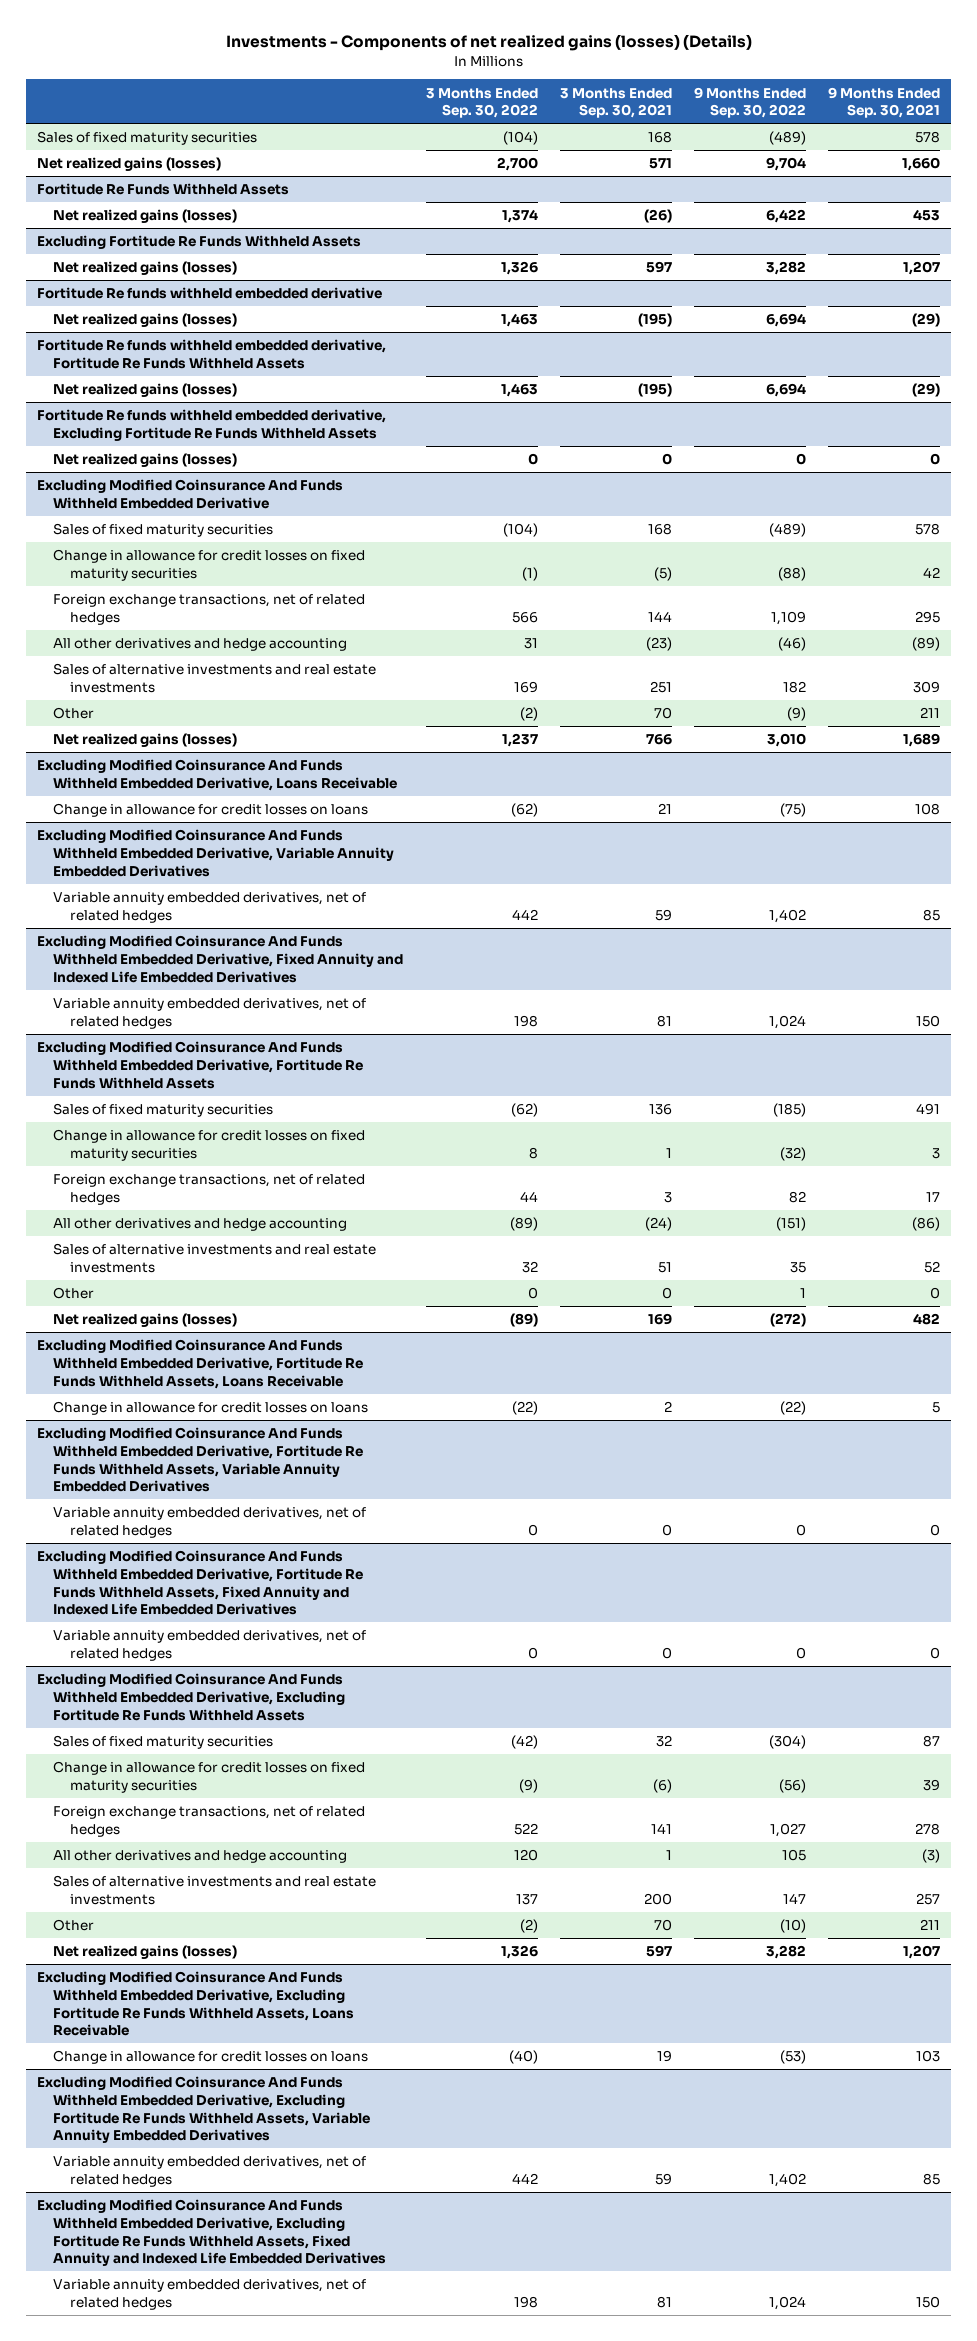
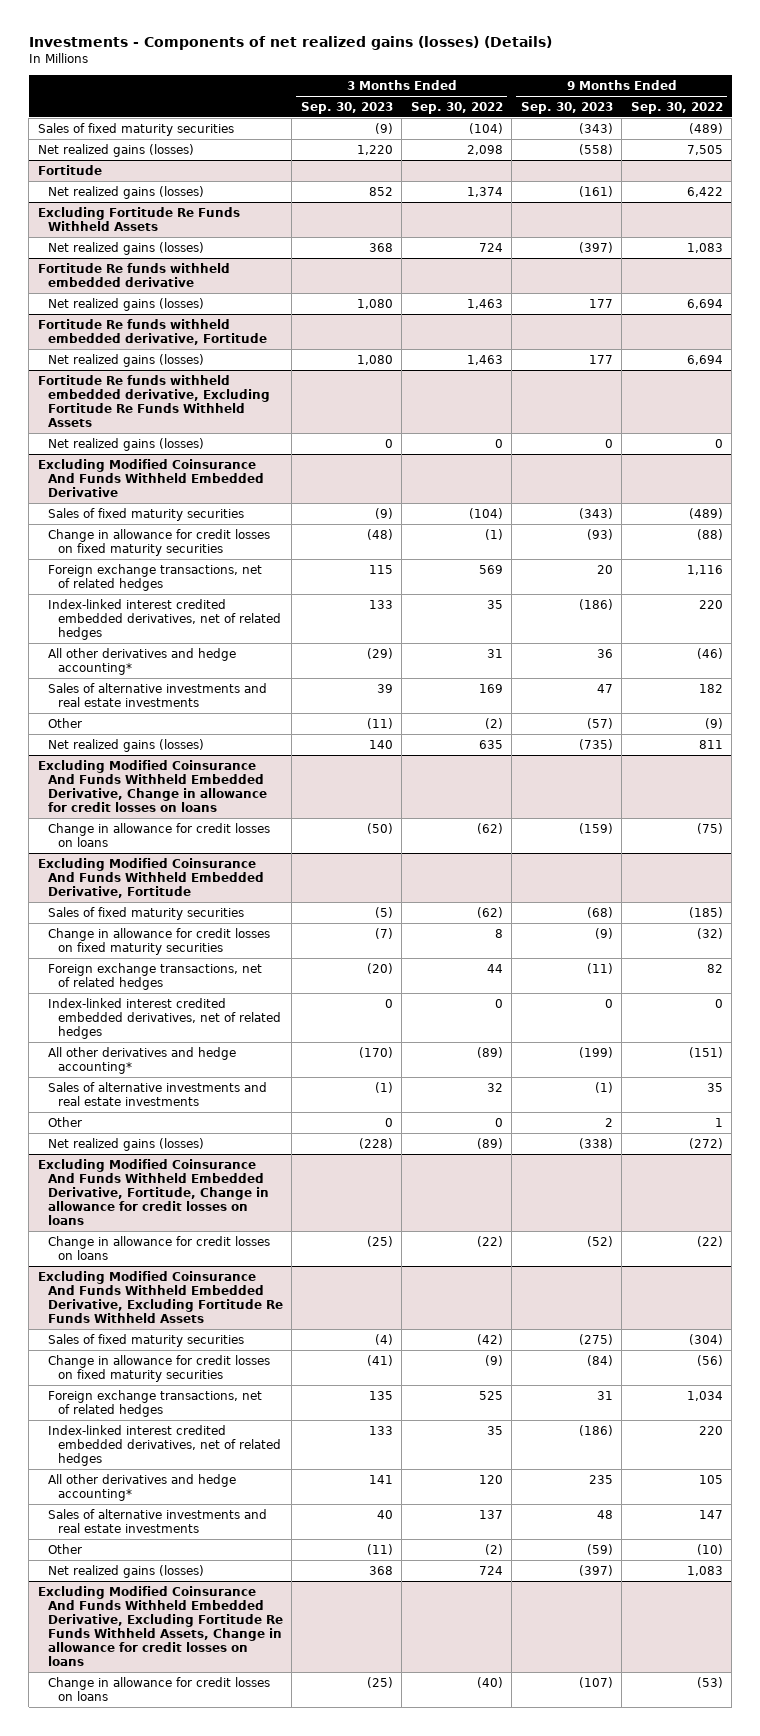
- | 3 Months Ended Sep. 30, 2022 | 3 Months Ended Sep. 30, 2021 | 9 Months Ended Sep. 30, 2022 | 9 Months Ended Sep. 30, 2021
+ | 3 Months Ended Sep. 30, 2023 | 3 Months Ended Sep. 30, 2022 | 9 Months Ended Sep. 30, 2023 | 9 Months Ended Sep. 30, 2022
- Net realized gains (losses) | 2,700 | 571 | 9,704 | 1,660
- Fortitude Re Funds Withheld Assets
+ Net realized gains (losses) | 1,220 | 2,098 | (558) | 7,505
+ Fortitude
@ Excluding Fortitude Re Funds Withheld Assets
- Net realized gains (losses) | 1,326 | 597 | 3,282 | 1,207
+ Net realized gains (losses) | 368 | 724 | (397) | 1,083
- Fortitude Re funds withheld embedded derivative, Fortitude Re Funds Withheld Assets
+ Fortitude Re funds withheld embedded derivative, Fortitude
@ Excluding Modified Coinsurance And Funds Withheld Embedded Derivative
- Foreign exchange transactions, net of related hedges | 566 | 144 | 1,109 | 295
- All other derivatives and hedge accounting | 31 | (23) | (46) | (89)
+ Foreign exchange transactions, net of related hedges | 115 | 569 | 20 | 1,116
+ Index-linked interest credited embedded derivatives, net of related hedges | 133 | 35 | (186) | 220
+ All other derivatives and hedge accounting* | (29) | 31 | 36 | (46)
- Net realized gains (losses) | 1,237 | 766 | 3,010 | 1,689
- Excluding Modified Coinsurance And Funds Withheld Embedded Derivative, Loans Receivable
@ Excluding Modified Coinsurance And Funds Withheld Embedded Derivative
+ Net realized gains (losses) | 140 | 635 | (735) | 811
+ Excluding Modified Coinsurance And Funds Withheld Embedded Derivative, Change in allowance for credit losses on loans
- Excluding Modified Coinsurance And Funds Withheld Embedded Derivative, Variable Annuity Embedded Derivatives
- Variable annuity embedded derivatives, net of related hedges | 442 | 59 | 1,402 | 85
- Excluding Modified Coinsurance And Funds Withheld Embedded Derivative, Fixed Annuity and Indexed Life Embedded Derivatives
- Variable annuity embedded derivatives, net of related hedges | 198 | 81 | 1,024 | 150
- Excluding Modified Coinsurance And Funds Withheld Embedded Derivative, Fortitude Re Funds Withheld Assets
+ Excluding Modified Coinsurance And Funds Withheld Embedded Derivative, Fortitude
- All other derivatives and hedge accounting | (89) | (24) | (151) | (86)
+ Index-linked interest credited embedded derivatives, net of related hedges | 0 | 0 | 0 | 0
+ All other derivatives and hedge accounting* | (170) | (89) | (199) | (151)
- Excluding Modified Coinsurance And Funds Withheld Embedded Derivative, Fortitude Re Funds Withheld Assets, Loans Receivable
+ Excluding Modified Coinsurance And Funds Withheld Embedded Derivative, Fortitude, Change in allowance for credit losses on loans
- Excluding Modified Coinsurance And Funds Withheld Embedded Derivative, Fortitude Re Funds Withheld Assets, Variable Annuity Embedded Derivatives
- Variable annuity embedded derivatives, net of related hedges | 0 | 0 | 0 | 0
- Excluding Modified Coinsurance And Funds Withheld Embedded Derivative, Fortitude Re Funds Withheld Assets, Fixed Annuity and Indexed Life Embedded Derivatives
- Variable annuity embedded derivatives, net of related hedges | 0 | 0 | 0 | 0
@ Excluding Modified Coinsurance And Funds Withheld Embedded Derivative, Excluding Fortitude Re Funds Withheld Assets
- Foreign exchange transactions, net of related hedges | 522 | 141 | 1,027 | 278
- All other derivatives and hedge accounting | 120 | 1 | 105 | (3)
+ Foreign exchange transactions, net of related hedges | 135 | 525 | 31 | 1,034
+ Index-linked interest credited embedded derivatives, net of related hedges | 133 | 35 | (186) | 220
+ All other derivatives and hedge accounting* | 141 | 120 | 235 | 105
- Net realized gains (losses) | 1,326 | 597 | 3,282 | 1,207
- Excluding Modified Coinsurance And Funds Withheld Embedded Derivative, Excluding Fortitude Re Funds Withheld Assets, Loans Receivable
@ Excluding Modified Coinsurance And Funds Withheld Embedded Derivative, Excluding Fortitude Re Funds Withheld Assets
+ Net realized gains (losses) | 368 | 724 | (397) | 1,083
+ Excluding Modified Coinsurance And Funds Withheld Embedded Derivative, Excluding Fortitude Re Funds Withheld Assets, Change in allowance for credit losses on loans
- Excluding Modified Coinsurance And Funds Withheld Embedded Derivative, Excluding Fortitude Re Funds Withheld Assets, Variable Annuity Embedded Derivatives
- Variable annuity embedded derivatives, net of related hedges | 442 | 59 | 1,402 | 85
- Excluding Modified Coinsurance And Funds Withheld Embedded Derivative, Excluding Fortitude Re Funds Withheld Assets, Fixed Annuity and Indexed Life Embedded Derivatives
- Variable annuity embedded derivatives, net of related hedges | 198 | 81 | 1,024 | 150

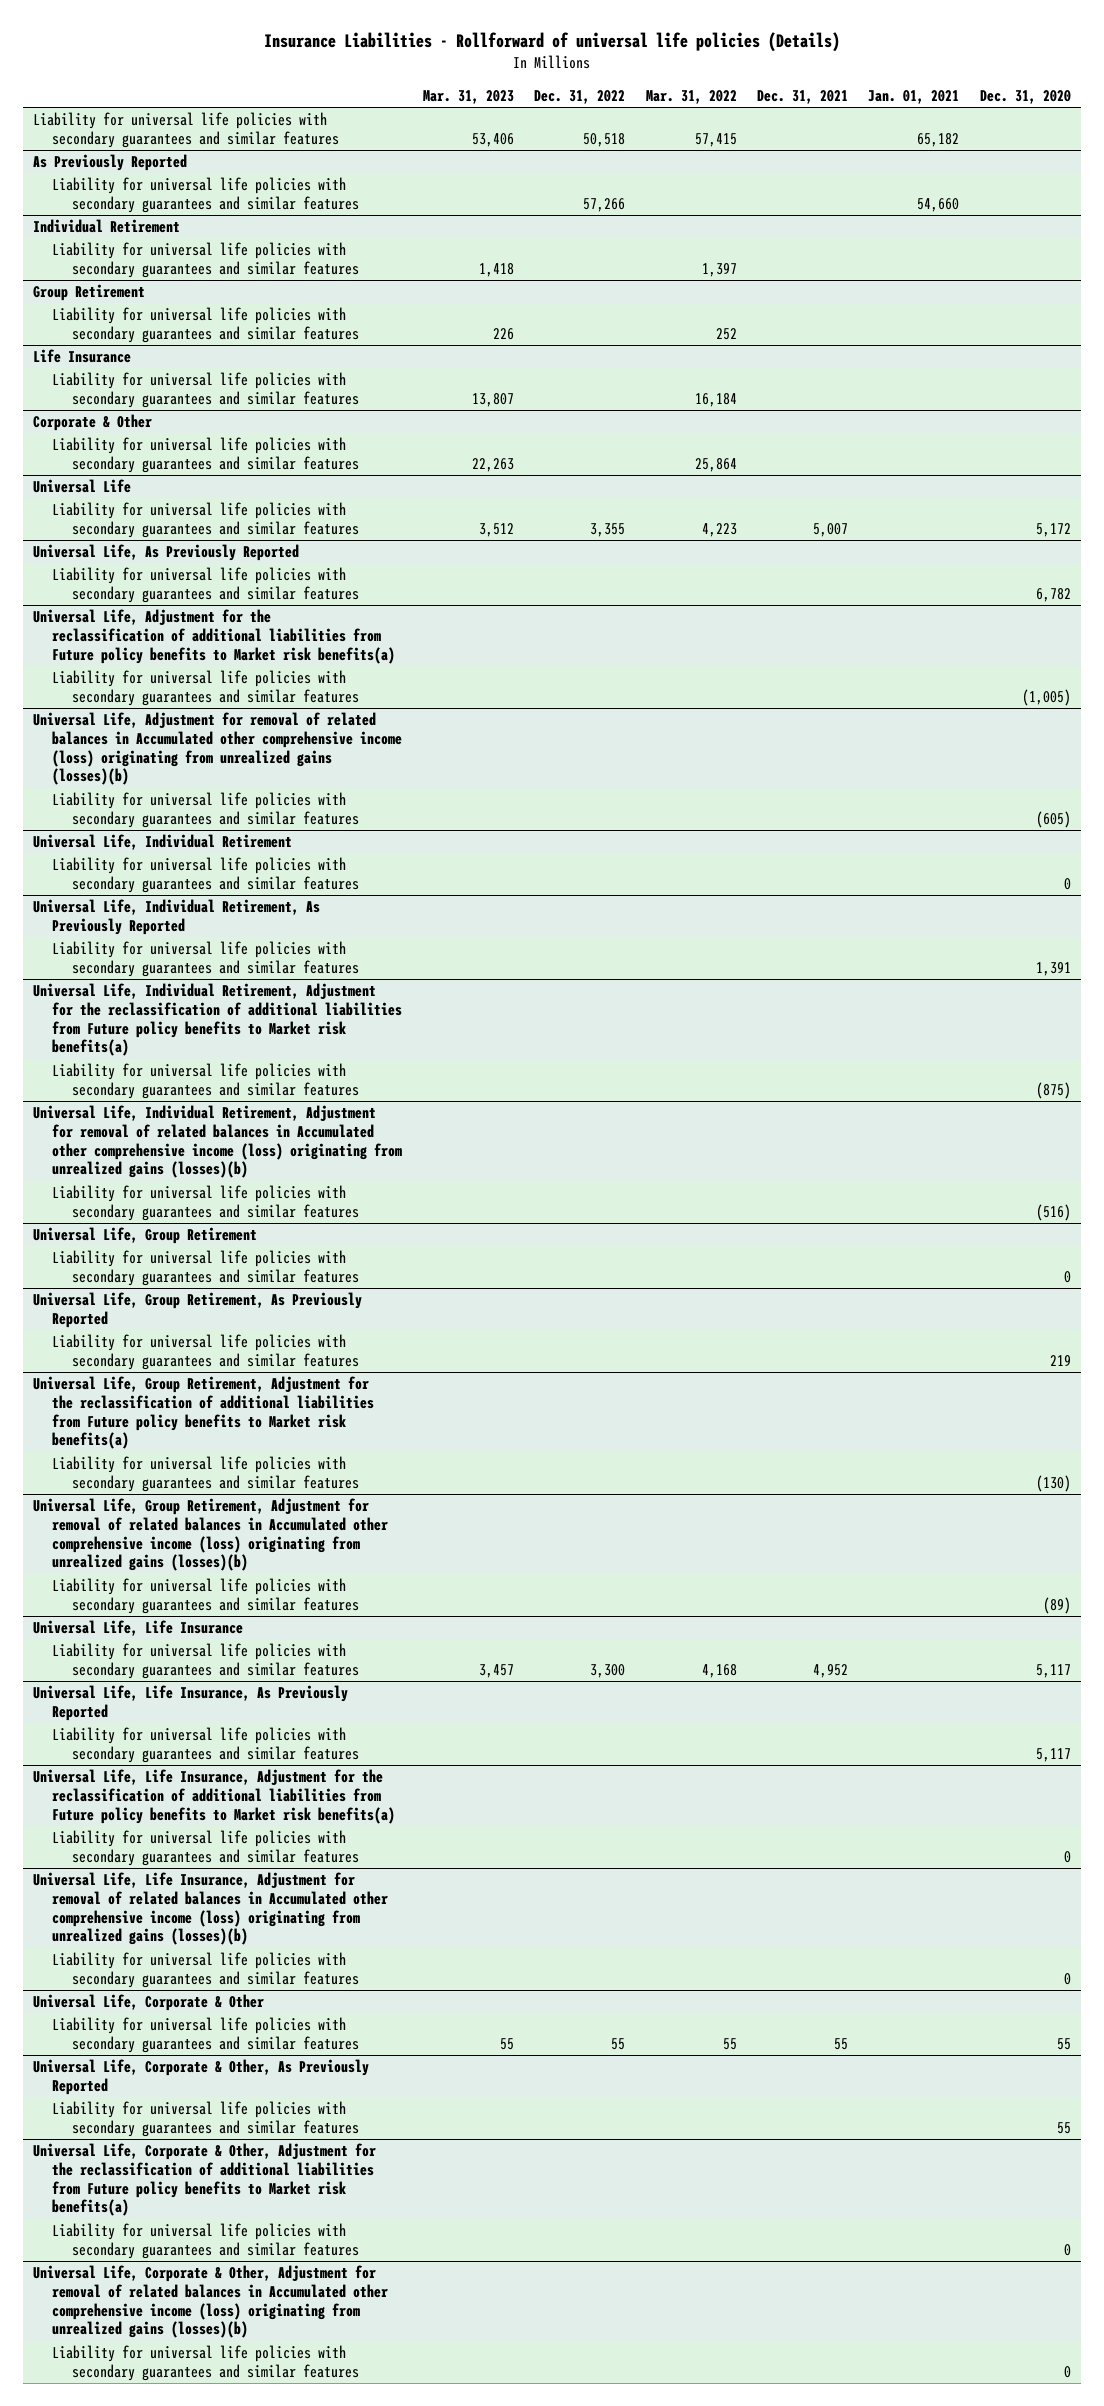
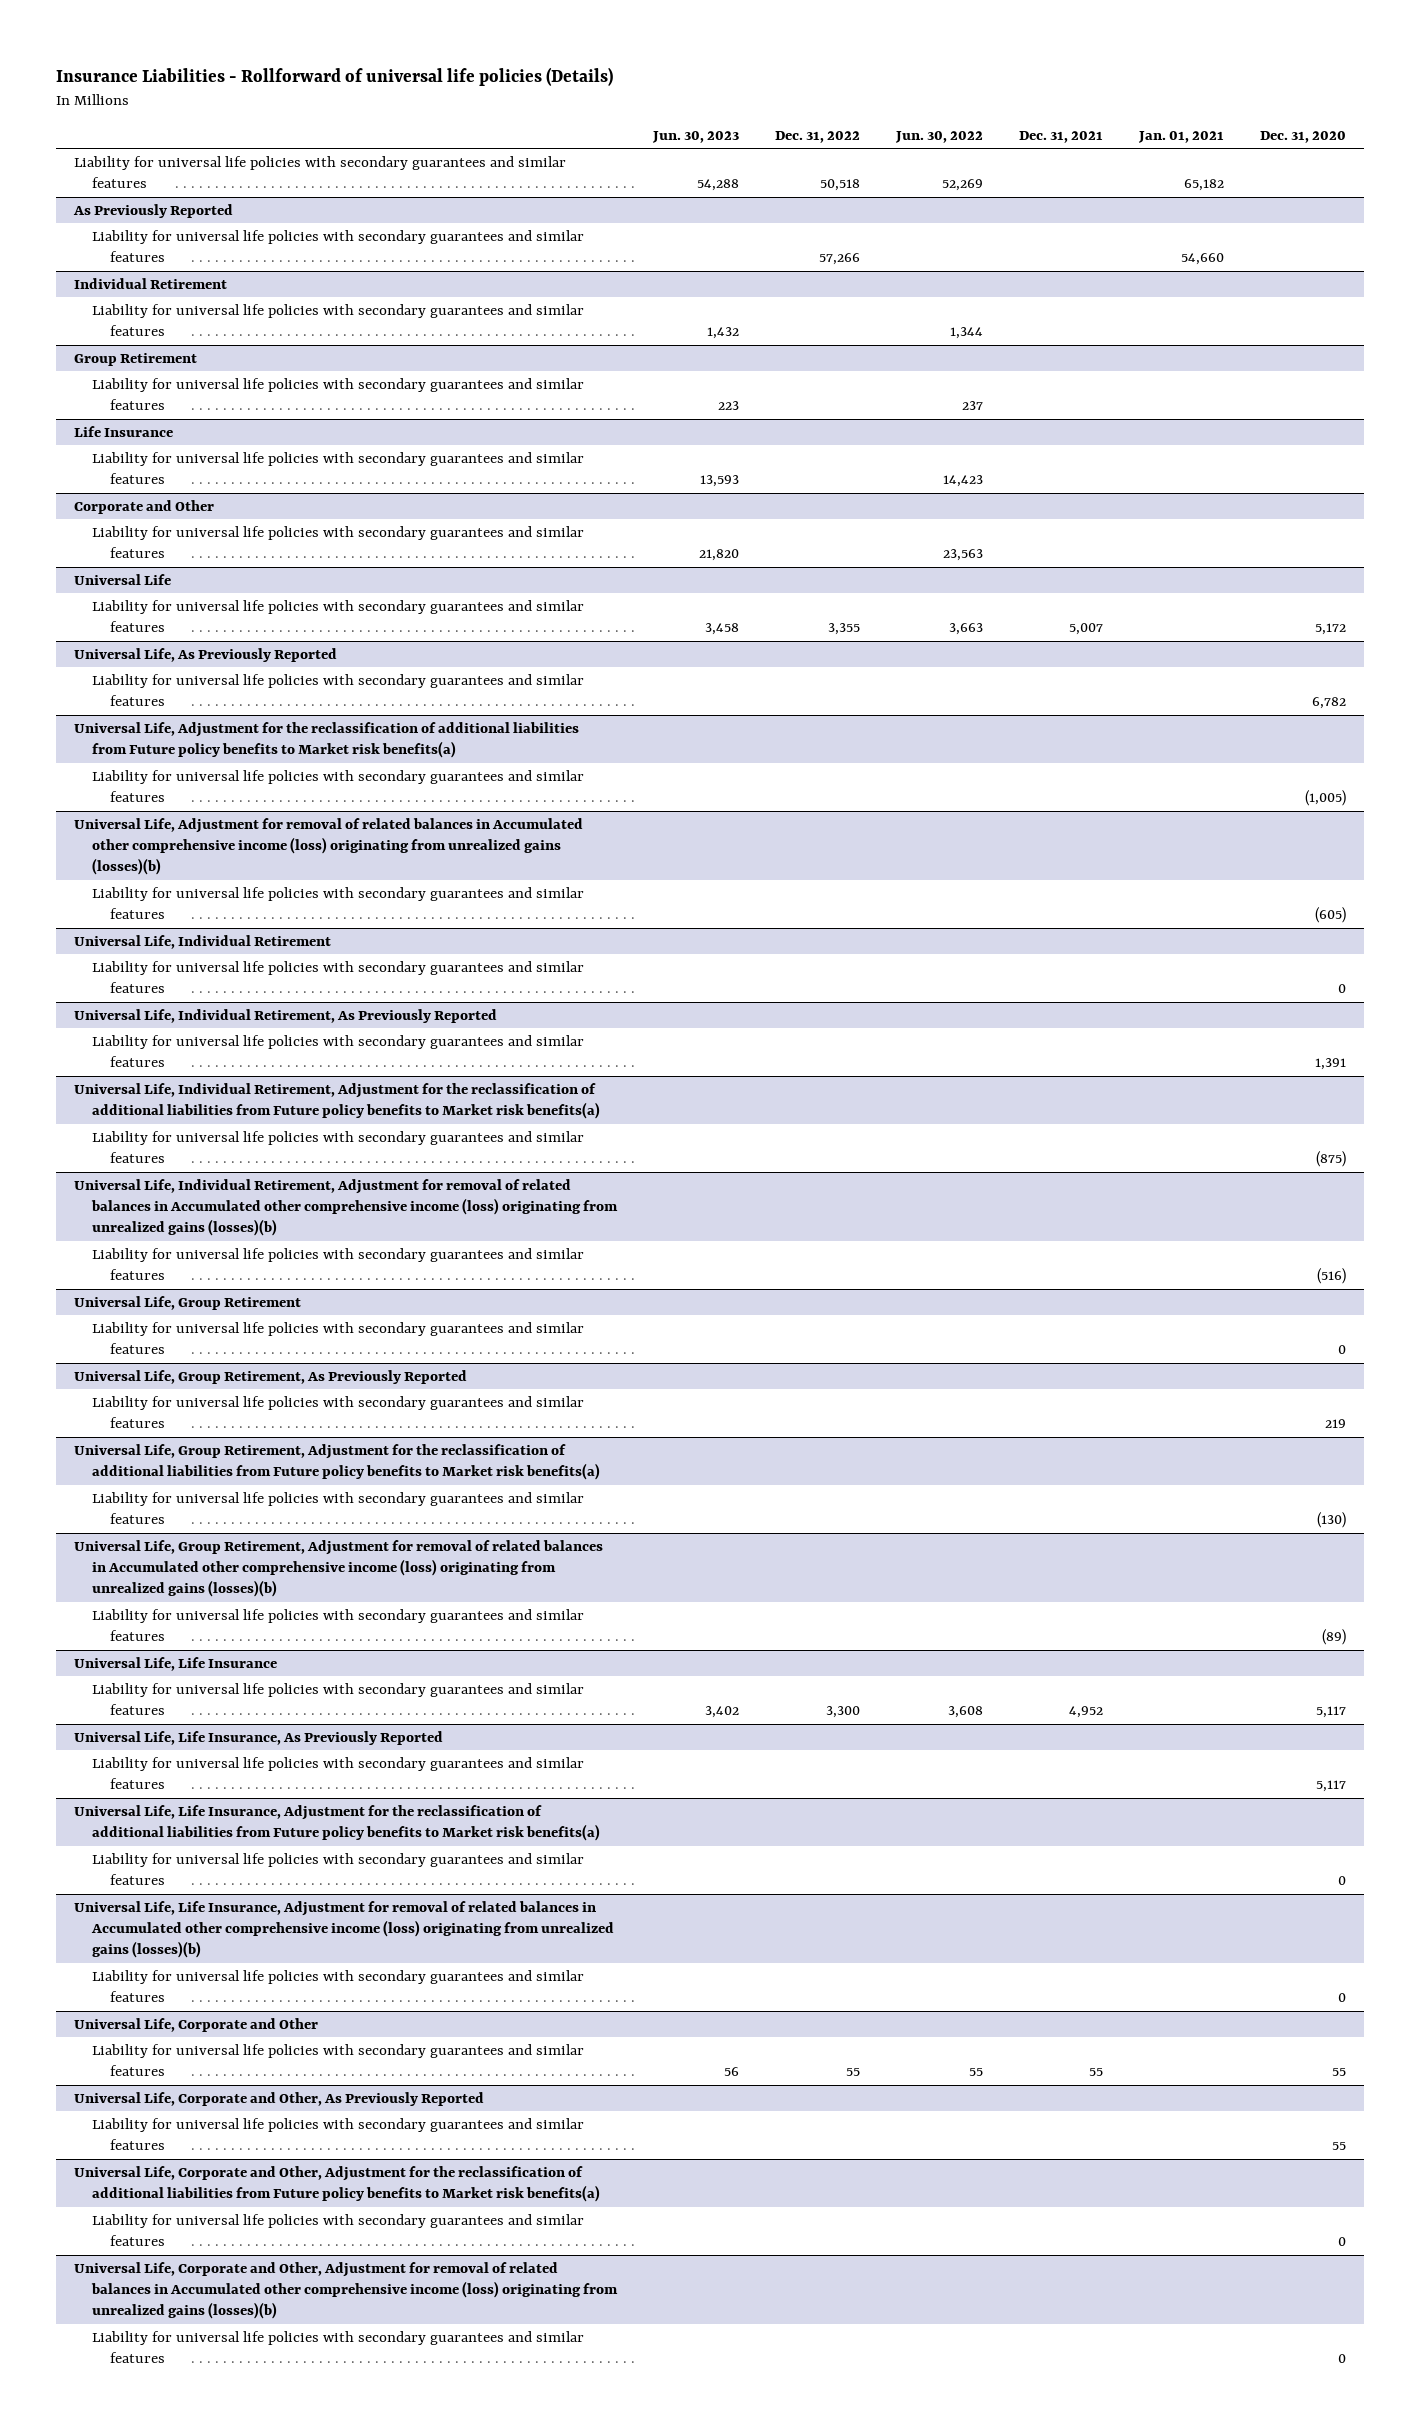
- | Mar. 31, 2023 | Dec. 31, 2022 | Mar. 31, 2022 | Dec. 31, 2021 | Jan. 01, 2021 | Dec. 31, 2020
+ | Jun. 30, 2023 | Dec. 31, 2022 | Jun. 30, 2022 | Dec. 31, 2021 | Jan. 01, 2021 | Dec. 31, 2020
- Corporate & Other
+ Corporate and Other
- Universal Life, Corporate & Other
+ Universal Life, Corporate and Other
- Universal Life, Corporate & Other, As Previously Reported
+ Universal Life, Corporate and Other, As Previously Reported
- Universal Life, Corporate & Other, Adjustment for the reclassification of additional liabilities from Future policy benefits to Market risk benefits(a)
+ Universal Life, Corporate and Other, Adjustment for the reclassification of additional liabilities from Future policy benefits to Market risk benefits(a)
- Universal Life, Corporate & Other, Adjustment for removal of related balances in Accumulated other comprehensive income (loss) originating from unrealized gains (losses)(b)
+ Universal Life, Corporate and Other, Adjustment for removal of related balances in Accumulated other comprehensive income (loss) originating from unrealized gains (losses)(b)

